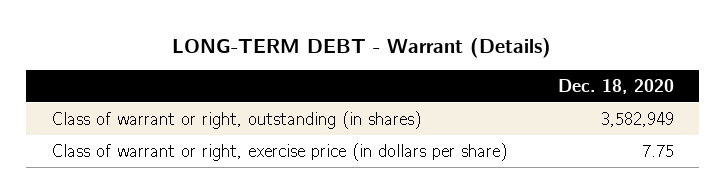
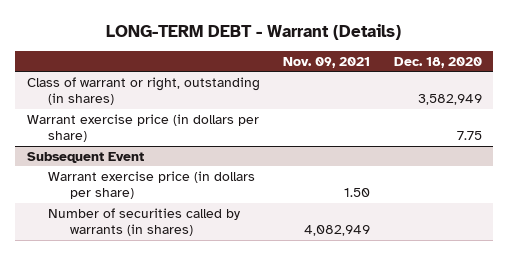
- | Dec. 18, 2020
+ | Nov. 09, 2021 | Dec. 18, 2020
- Class of warrant or right, exercise price (in dollars per share) | 7.75
+ Warrant exercise price (in dollars per share) | | 7.75
+ Subsequent Event
+ Warrant exercise price (in dollars per share) | 1.50 |
+ Number of securities called by warrants (in shares) | 4,082,949 |

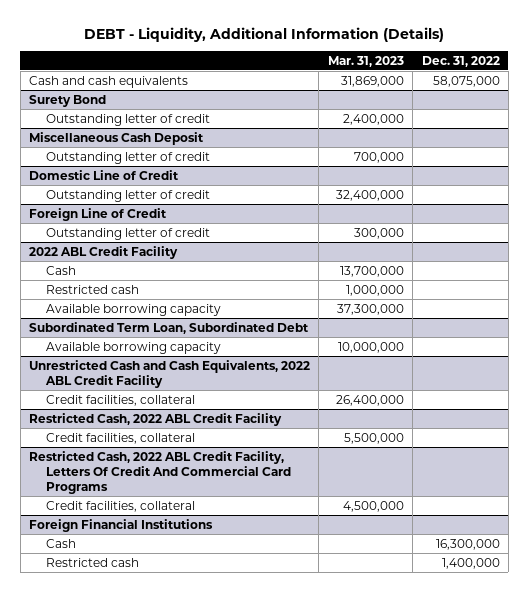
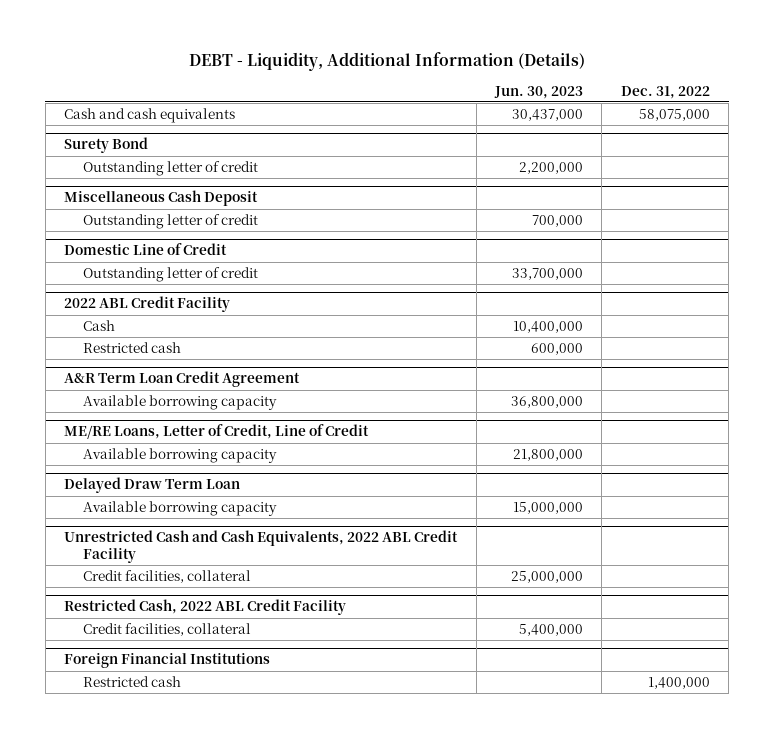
- | Mar. 31, 2023 | Dec. 31, 2022
+ | Jun. 30, 2023 | Dec. 31, 2022
- Foreign Line of Credit
- Outstanding letter of credit | 300,000 |
@ 2022 ABL Credit Facility
- Available borrowing capacity | 37,300,000 |
- Subordinated Term Loan, Subordinated Debt
- Available borrowing capacity | 10,000,000 |
+ A&R Term Loan Credit Agreement
+ Available borrowing capacity | 36,800,000 |
+ ME/RE Loans, Letter of Credit, Line of Credit
+ Available borrowing capacity | 21,800,000 |
+ Delayed Draw Term Loan
+ Available borrowing capacity | 15,000,000 |
- Restricted Cash, 2022 ABL Credit Facility, Letters Of Credit And Commercial Card Programs
- Credit facilities, collateral | 4,500,000 |
@ Foreign Financial Institutions
- Cash | | 16,300,000

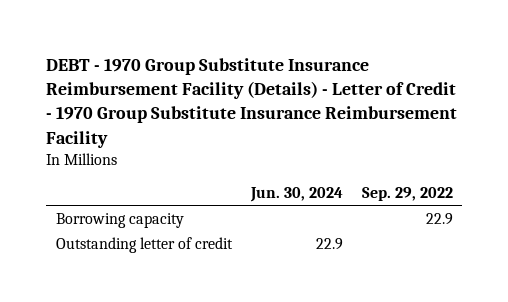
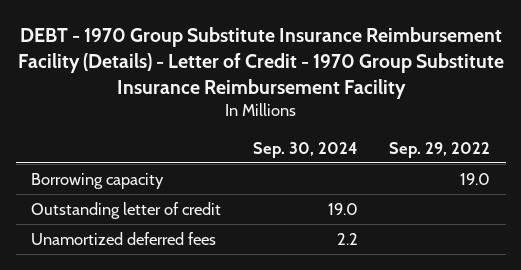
- | Jun. 30, 2024 | Sep. 29, 2022
+ | Sep. 30, 2024 | Sep. 29, 2022
- Borrowing capacity | | 22.9
+ Borrowing capacity | | 19.0
+ Unamortized deferred fees | 2.2 |

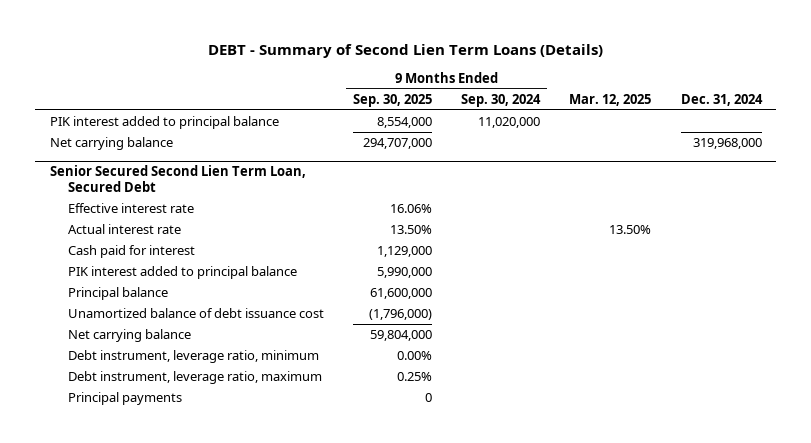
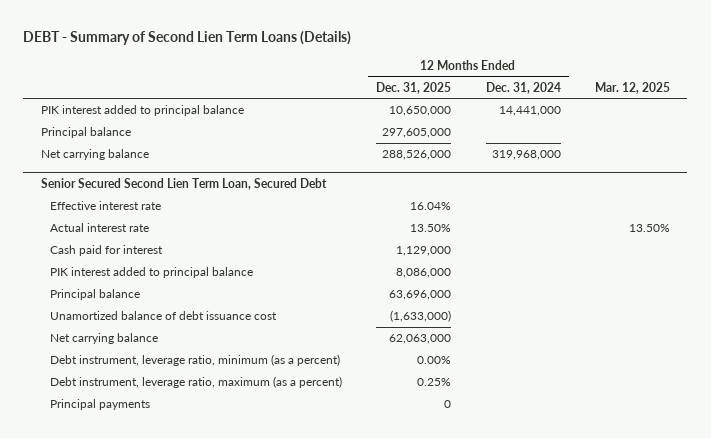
- | 9 Months Ended Sep. 30, 2025 | 9 Months Ended Sep. 30, 2024 | Mar. 12, 2025 | Dec. 31, 2024
+ | 12 Months Ended Dec. 31, 2025 | 12 Months Ended Dec. 31, 2024 | Mar. 12, 2025
+ Principal balance | 297,605,000 | |
@ Senior Secured Second Lien Term Loan, Secured Debt
- Debt instrument, leverage ratio, minimum | 0.00% | | |
- Debt instrument, leverage ratio, maximum | 0.25% | | |
+ Debt instrument, leverage ratio, minimum (as a percent) | 0.00% | |
+ Debt instrument, leverage ratio, maximum (as a percent) | 0.25% | |

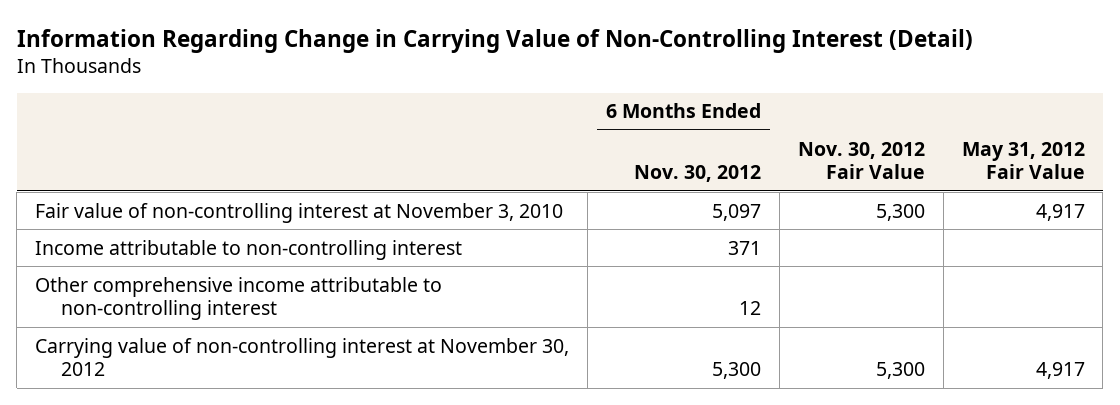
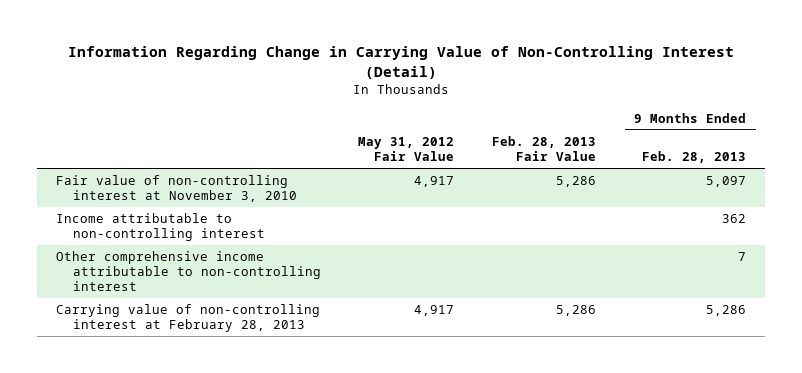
- | 6 Months Ended Nov. 30, 2012 | Nov. 30, 2012 Fair Value | May 31, 2012 Fair Value
+ | May 31, 2012 Fair Value | Feb. 28, 2013 Fair Value | 9 Months Ended Feb. 28, 2013
- Carrying value of non-controlling interest at November 30, 2012 | 5,300 | 5,300 | 4,917
+ Carrying value of non-controlling interest at February 28, 2013 | 4,917 | 5,286 | 5,286

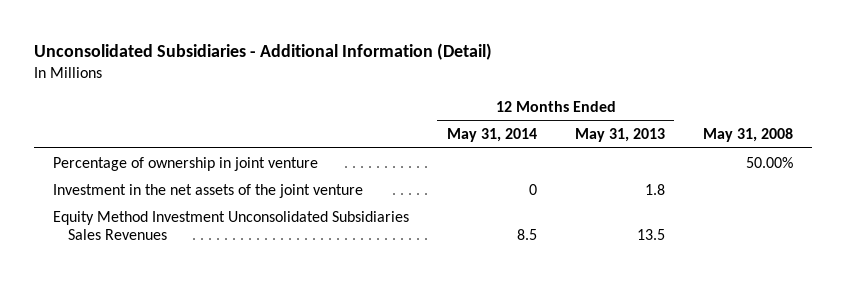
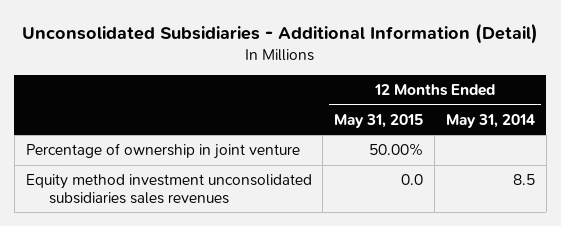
- | 12 Months Ended May 31, 2014 | 12 Months Ended May 31, 2013 | May 31, 2008
+ | 12 Months Ended May 31, 2015 | 12 Months Ended May 31, 2014
- Investment in the net assets of the joint venture | 0 | 1.8 |
- Equity Method Investment Unconsolidated Subsidiaries Sales Revenues | 8.5 | 13.5 |
+ Equity method investment unconsolidated subsidiaries sales revenues | 0.0 | 8.5

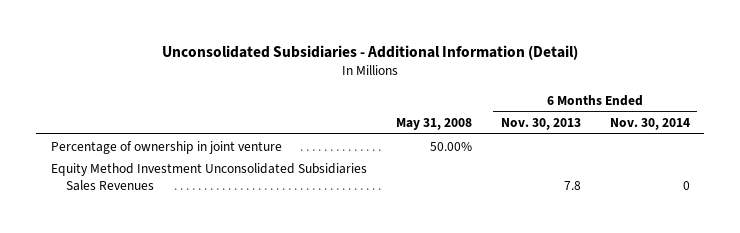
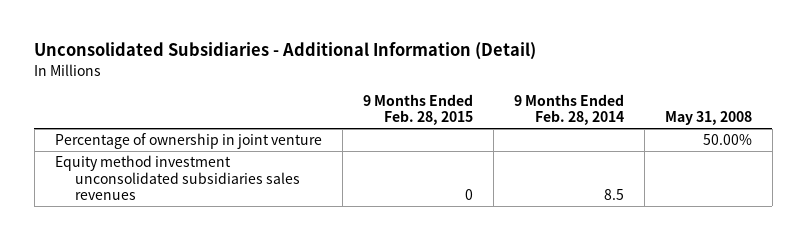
- | May 31, 2008 | 6 Months Ended Nov. 30, 2013 | 6 Months Ended Nov. 30, 2014
+ | 9 Months Ended Feb. 28, 2015 | 9 Months Ended Feb. 28, 2014 | May 31, 2008
- Equity Method Investment Unconsolidated Subsidiaries Sales Revenues | | 7.8 | 0
+ Equity method investment unconsolidated subsidiaries sales revenues | 0 | 8.5 |

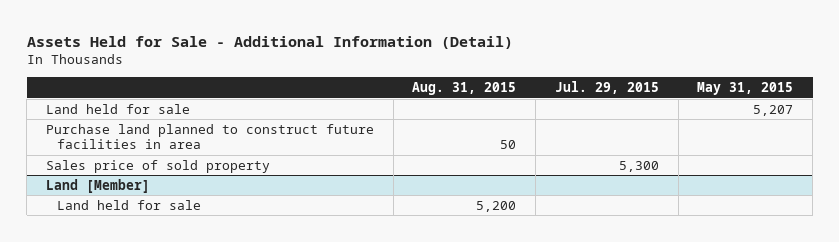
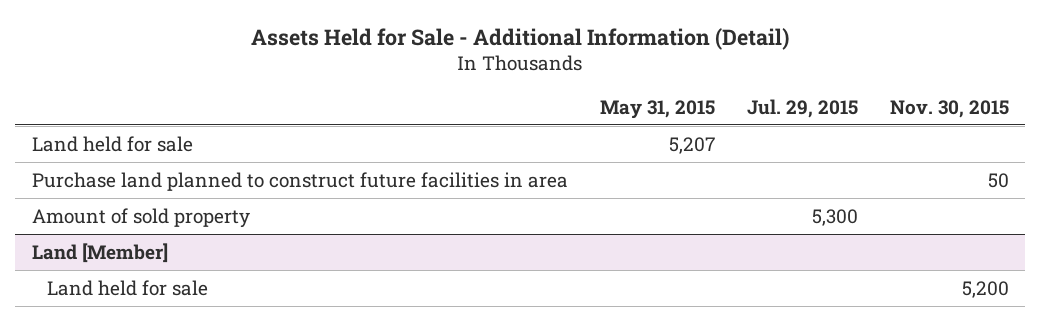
- | Aug. 31, 2015 | Jul. 29, 2015 | May 31, 2015
+ | May 31, 2015 | Jul. 29, 2015 | Nov. 30, 2015
- Sales price of sold property | | 5,300 |
+ Amount of sold property | | 5,300 |

